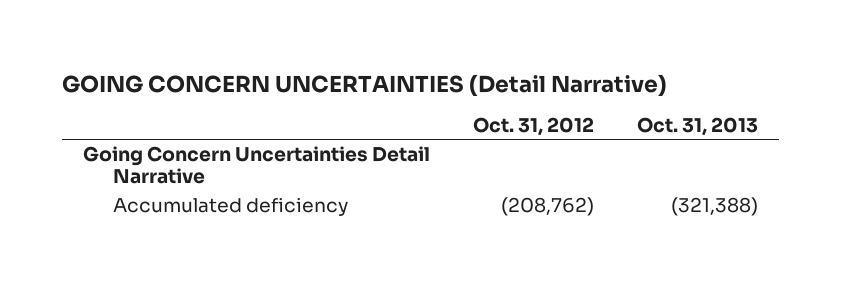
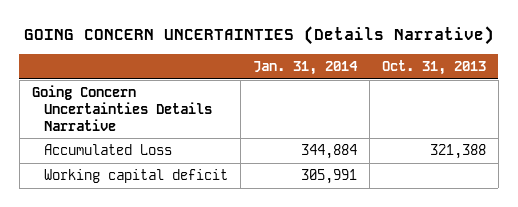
- GOING CONCERN UNCERTAINTIES (Detail Narrative)
+ GOING CONCERN UNCERTAINTIES (Details Narrative)
- | Oct. 31, 2012 | Oct. 31, 2013
+ | Jan. 31, 2014 | Oct. 31, 2013
- Going Concern Uncertainties Detail Narrative
- Accumulated deficiency | (208,762) | (321,388)
+ Going Concern Uncertainties Details Narrative
+ Accumulated Loss | 344,884 | 321,388
+ Working capital deficit | 305,991 |

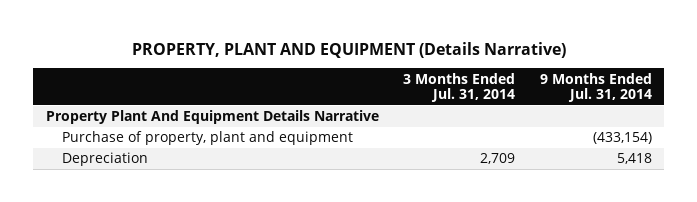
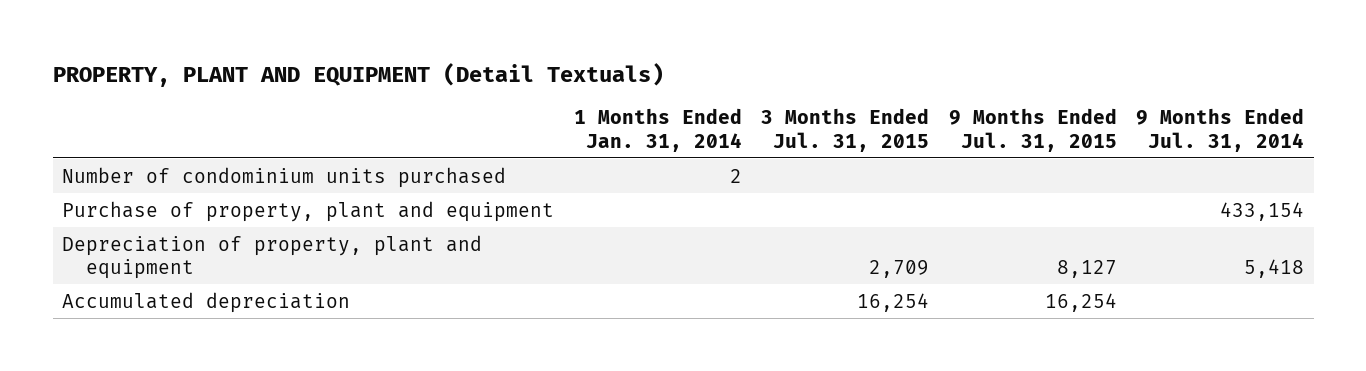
- PROPERTY, PLANT AND EQUIPMENT (Details Narrative)
+ PROPERTY, PLANT AND EQUIPMENT (Detail Textuals)
- | 3 Months Ended Jul. 31, 2014 | 9 Months Ended Jul. 31, 2014
+ | 1 Months Ended Jan. 31, 2014 | 3 Months Ended Jul. 31, 2015 | 9 Months Ended Jul. 31, 2015 | 9 Months Ended Jul. 31, 2014
- Property Plant And Equipment Details Narrative
- Purchase of property, plant and equipment | | (433,154)
- Depreciation | 2,709 | 5,418
+ Number of condominium units purchased | 2 | | |
+ Purchase of property, plant and equipment | | | | 433,154
+ Depreciation of property, plant and equipment | | 2,709 | 8,127 | 5,418
+ Accumulated depreciation | | 16,254 | 16,254 |

